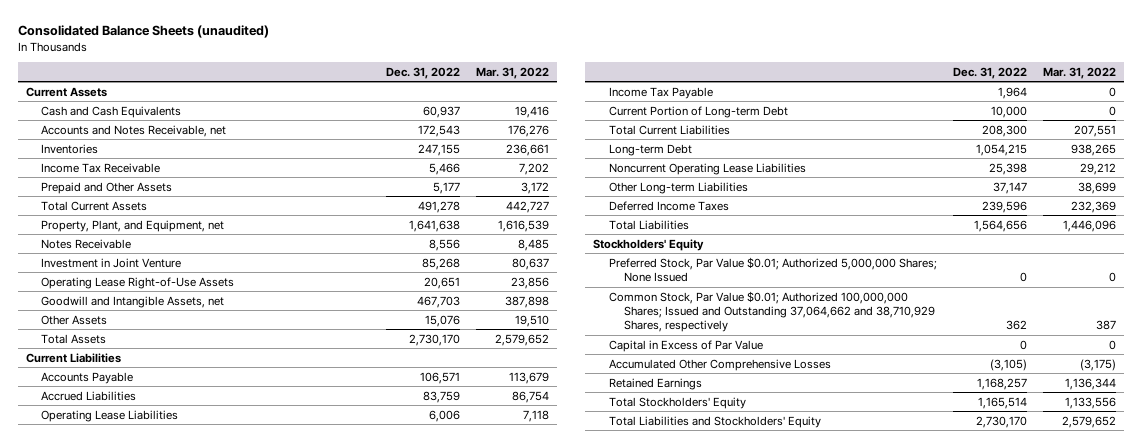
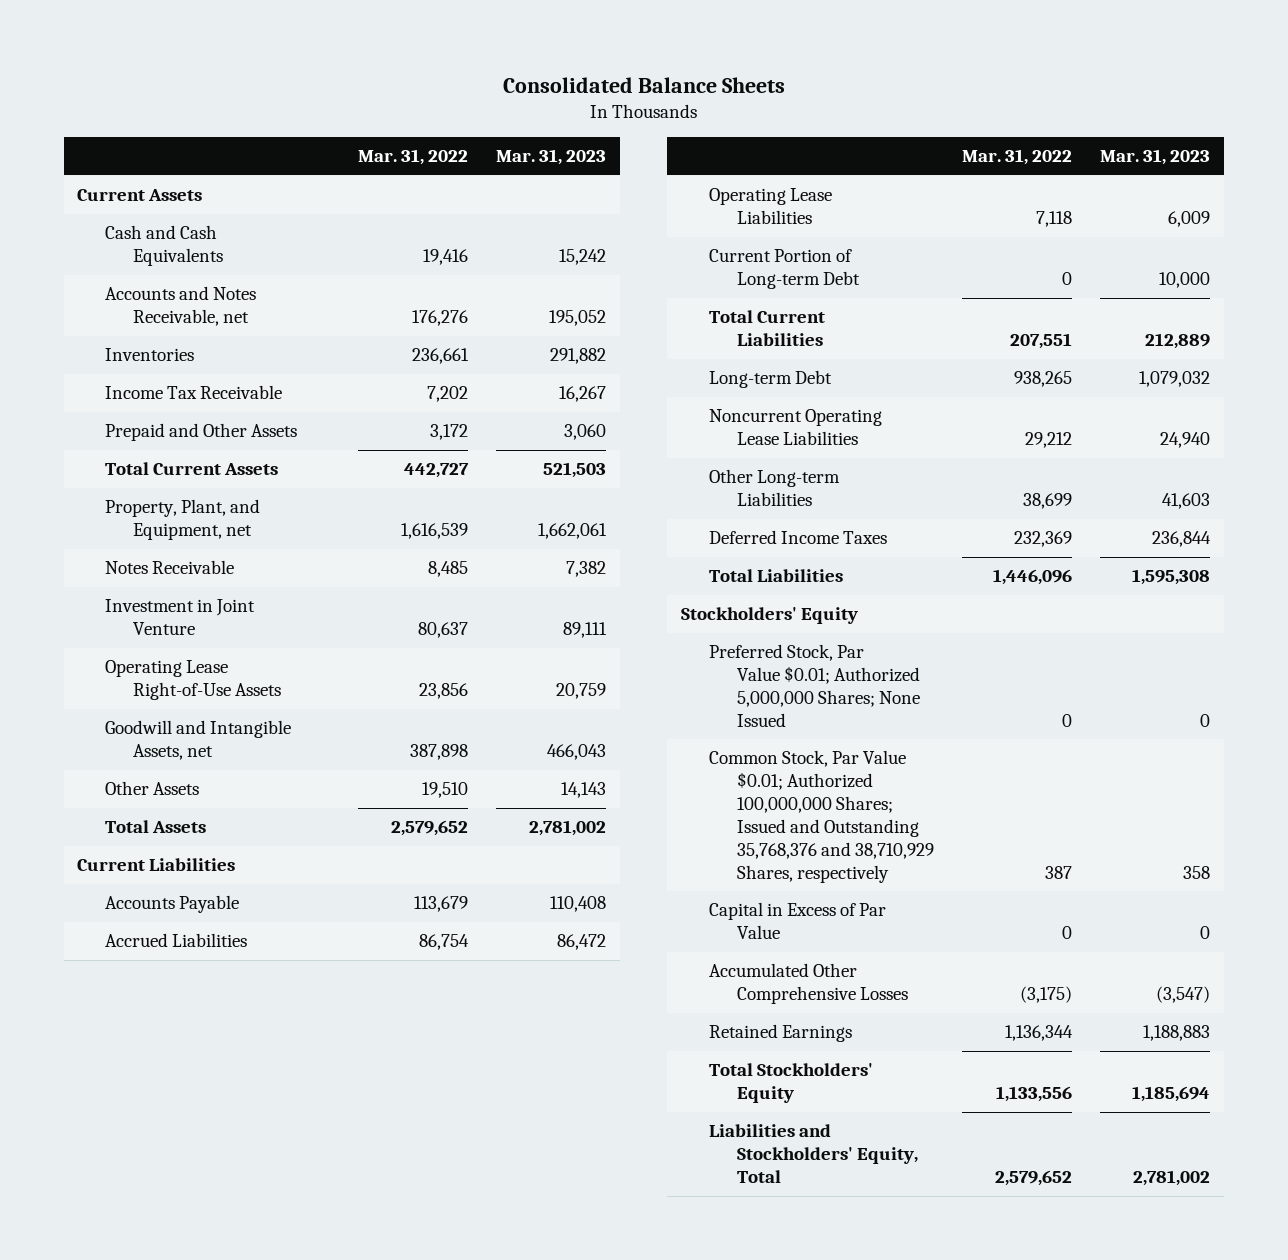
- Consolidated Balance Sheets (unaudited)
+ Consolidated Balance Sheets
- | Dec. 31, 2022 | Mar. 31, 2022
+ | Mar. 31, 2022 | Mar. 31, 2023
- Income Tax Payable | 1,964 | 0
- Common Stock, Par Value $0.01; Authorized 100,000,000 Shares; Issued and Outstanding 37,064,662 and 38,710,929 Shares, respectively | 362 | 387
+ Common Stock, Par Value $0.01; Authorized 100,000,000 Shares; Issued and Outstanding 35,768,376 and 38,710,929 Shares, respectively | 387 | 358
- Total Liabilities and Stockholders' Equity | 2,730,170 | 2,579,652
+ Liabilities and Stockholders' Equity, Total | 2,579,652 | 2,781,002

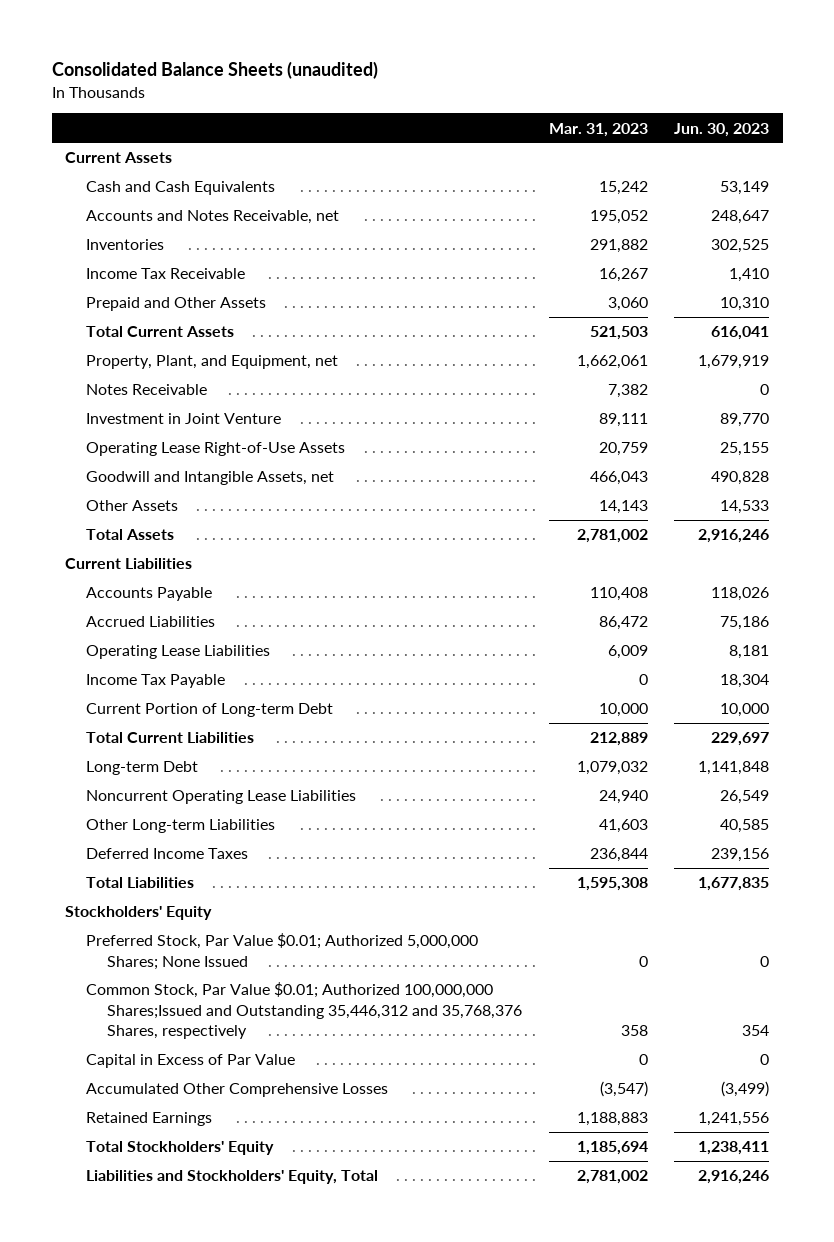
- Consolidated Balance Sheets
+ Consolidated Balance Sheets (unaudited)
- | Mar. 31, 2022 | Mar. 31, 2023
+ | Mar. 31, 2023 | Jun. 30, 2023
+ Income Tax Payable | 0 | 18,304
- Common Stock, Par Value $0.01; Authorized 100,000,000 Shares; Issued and Outstanding 35,768,376 and 38,710,929 Shares, respectively | 387 | 358
+ Common Stock, Par Value $0.01; Authorized 100,000,000 Shares;Issued and Outstanding 35,446,312 and 35,768,376 Shares, respectively | 358 | 354

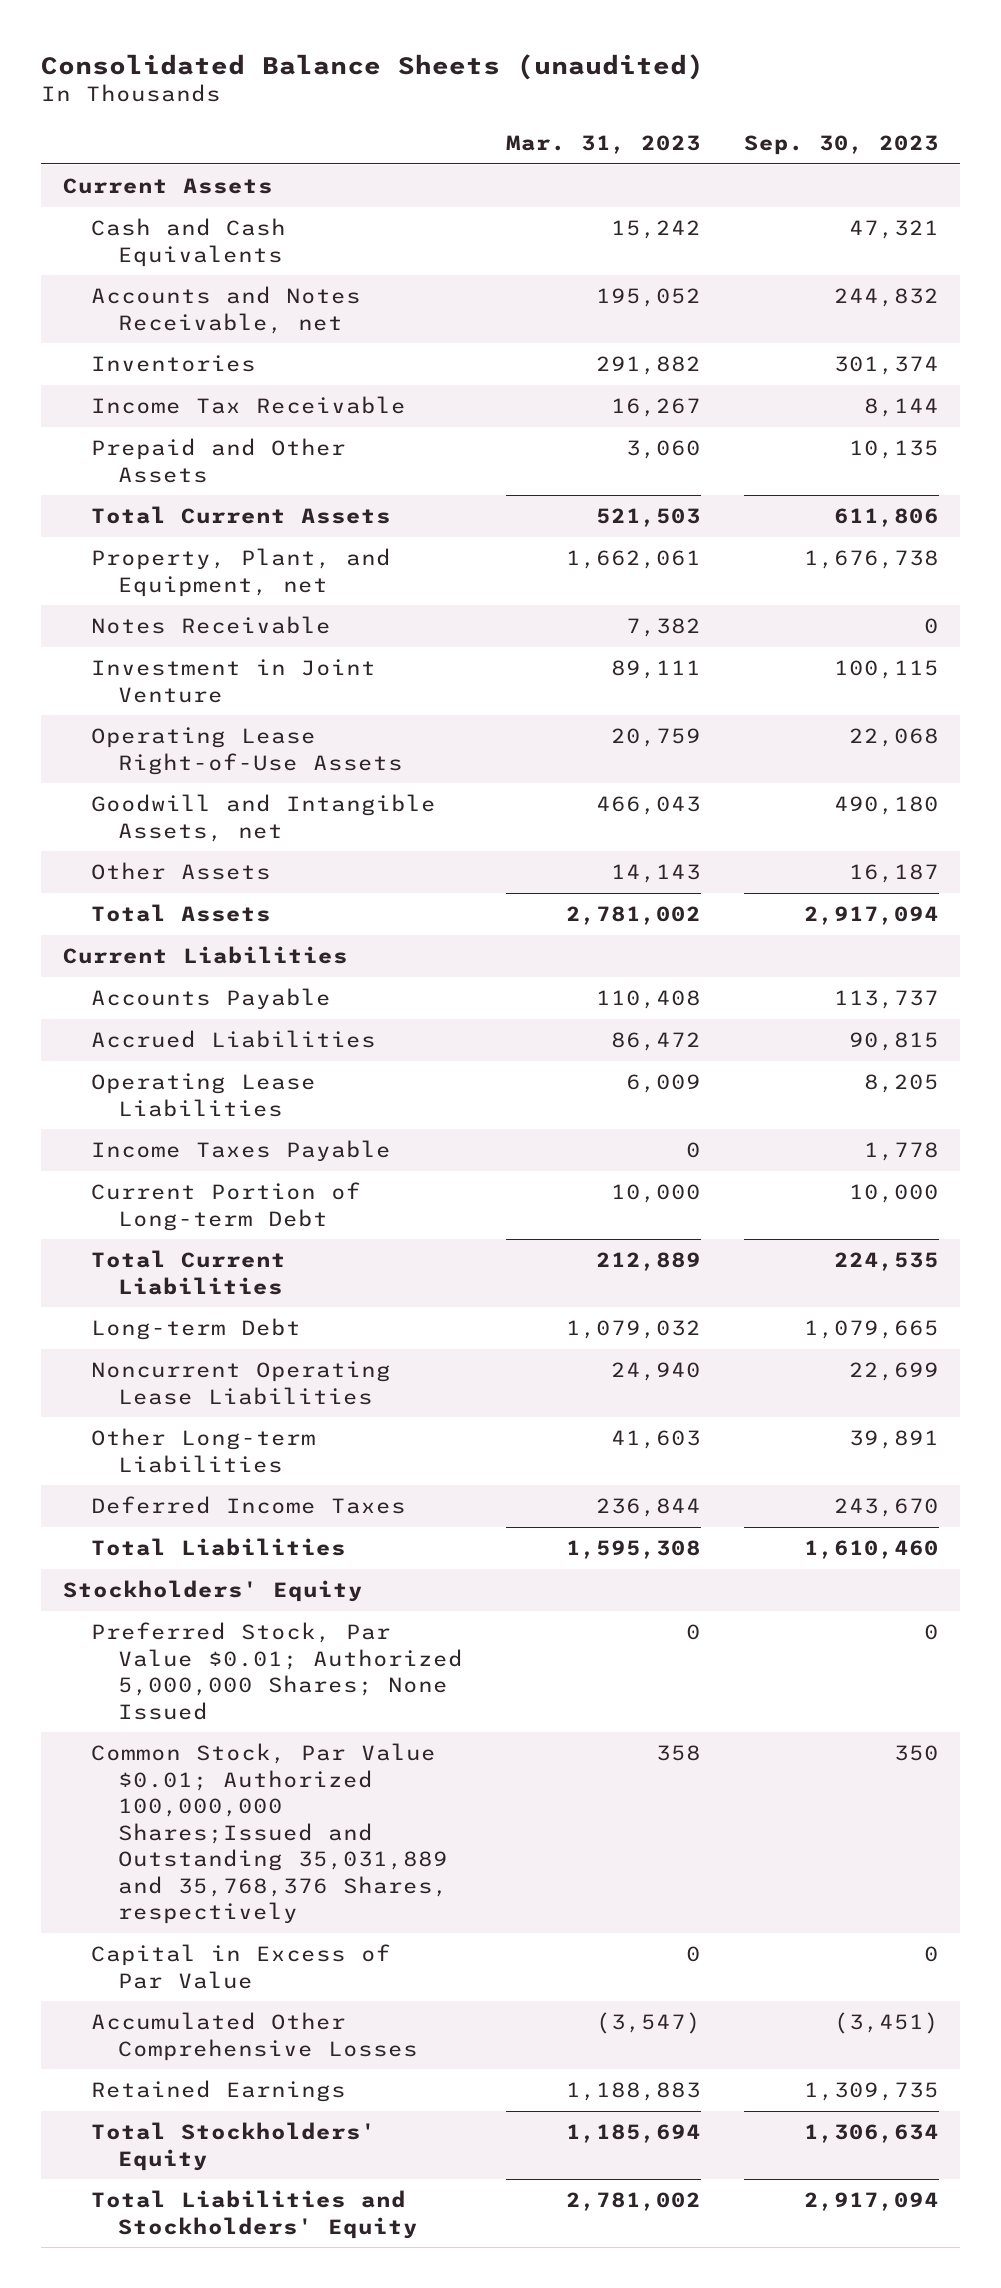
- | Mar. 31, 2023 | Jun. 30, 2023
+ | Mar. 31, 2023 | Sep. 30, 2023
- Income Tax Payable | 0 | 18,304
+ Income Taxes Payable | 0 | 1,778
- Common Stock, Par Value $0.01; Authorized 100,000,000 Shares;Issued and Outstanding 35,446,312 and 35,768,376 Shares, respectively | 358 | 354
+ Common Stock, Par Value $0.01; Authorized 100,000,000 Shares;Issued and Outstanding 35,031,889 and 35,768,376 Shares, respectively | 358 | 350
- Liabilities and Stockholders' Equity, Total | 2,781,002 | 2,916,246
+ Total Liabilities and Stockholders' Equity | 2,781,002 | 2,917,094

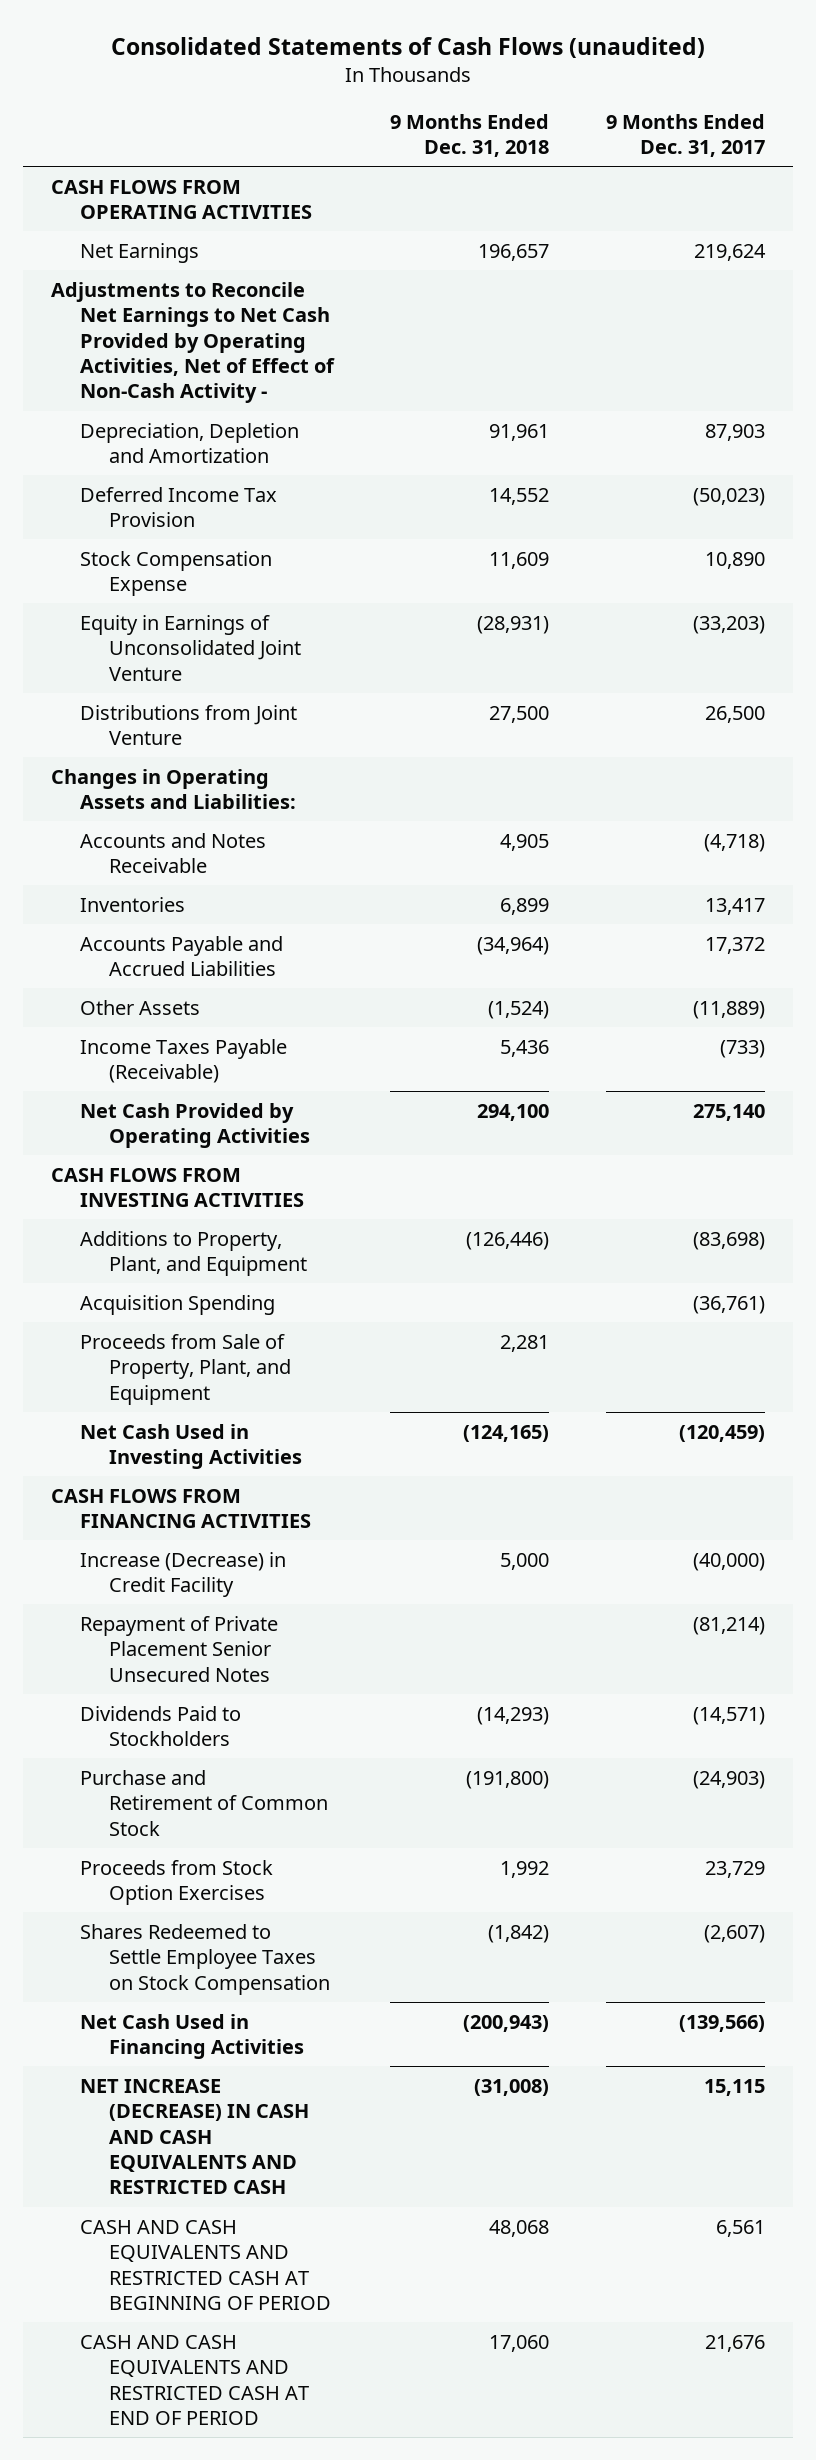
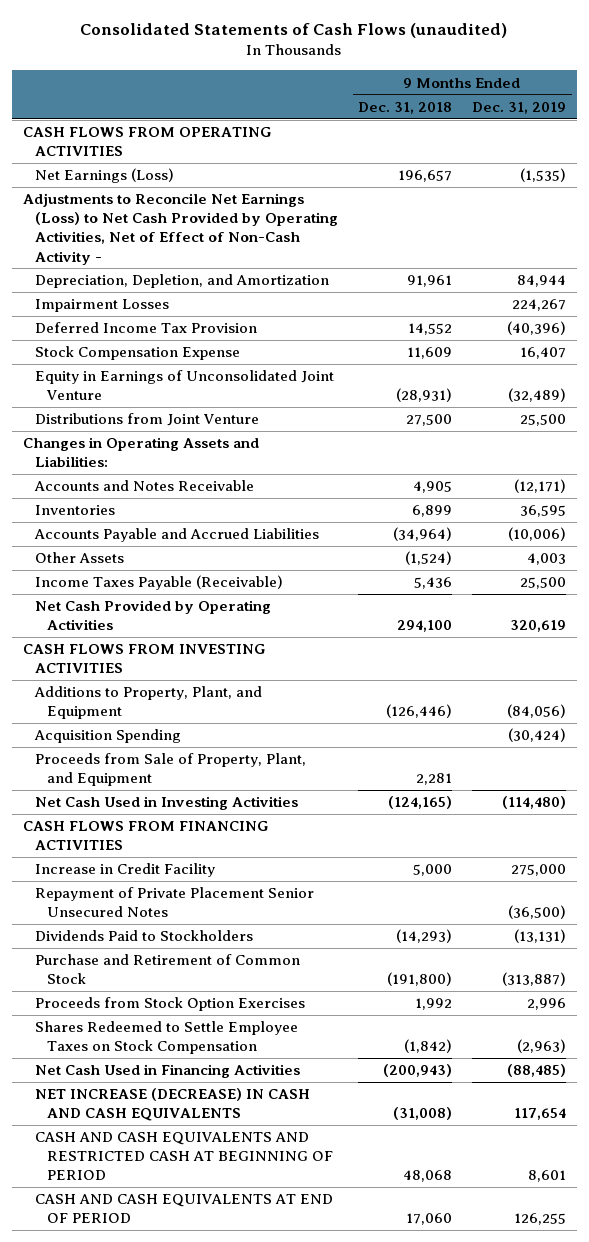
- | 9 Months Ended Dec. 31, 2018 | 9 Months Ended Dec. 31, 2017
+ | 9 Months Ended Dec. 31, 2018 | 9 Months Ended Dec. 31, 2019
- Net Earnings | 196,657 | 219,624
- Adjustments to Reconcile Net Earnings to Net Cash Provided by Operating Activities, Net of Effect of Non-Cash Activity -
- Depreciation, Depletion and Amortization | 91,961 | 87,903
+ Net Earnings (Loss) | 196,657 | (1,535)
+ Adjustments to Reconcile Net Earnings (Loss) to Net Cash Provided by Operating Activities, Net of Effect of Non-Cash Activity -
+ Depreciation, Depletion, and Amortization | 91,961 | 84,944
+ Impairment Losses | | 224,267
- Increase (Decrease) in Credit Facility | 5,000 | (40,000)
+ Increase in Credit Facility | 5,000 | 275,000
- NET INCREASE (DECREASE) IN CASH AND CASH EQUIVALENTS AND RESTRICTED CASH | (31,008) | 15,115
+ NET INCREASE (DECREASE) IN CASH AND CASH EQUIVALENTS | (31,008) | 117,654
- CASH AND CASH EQUIVALENTS AND RESTRICTED CASH AT END OF PERIOD | 17,060 | 21,676
+ CASH AND CASH EQUIVALENTS AT END OF PERIOD | 17,060 | 126,255

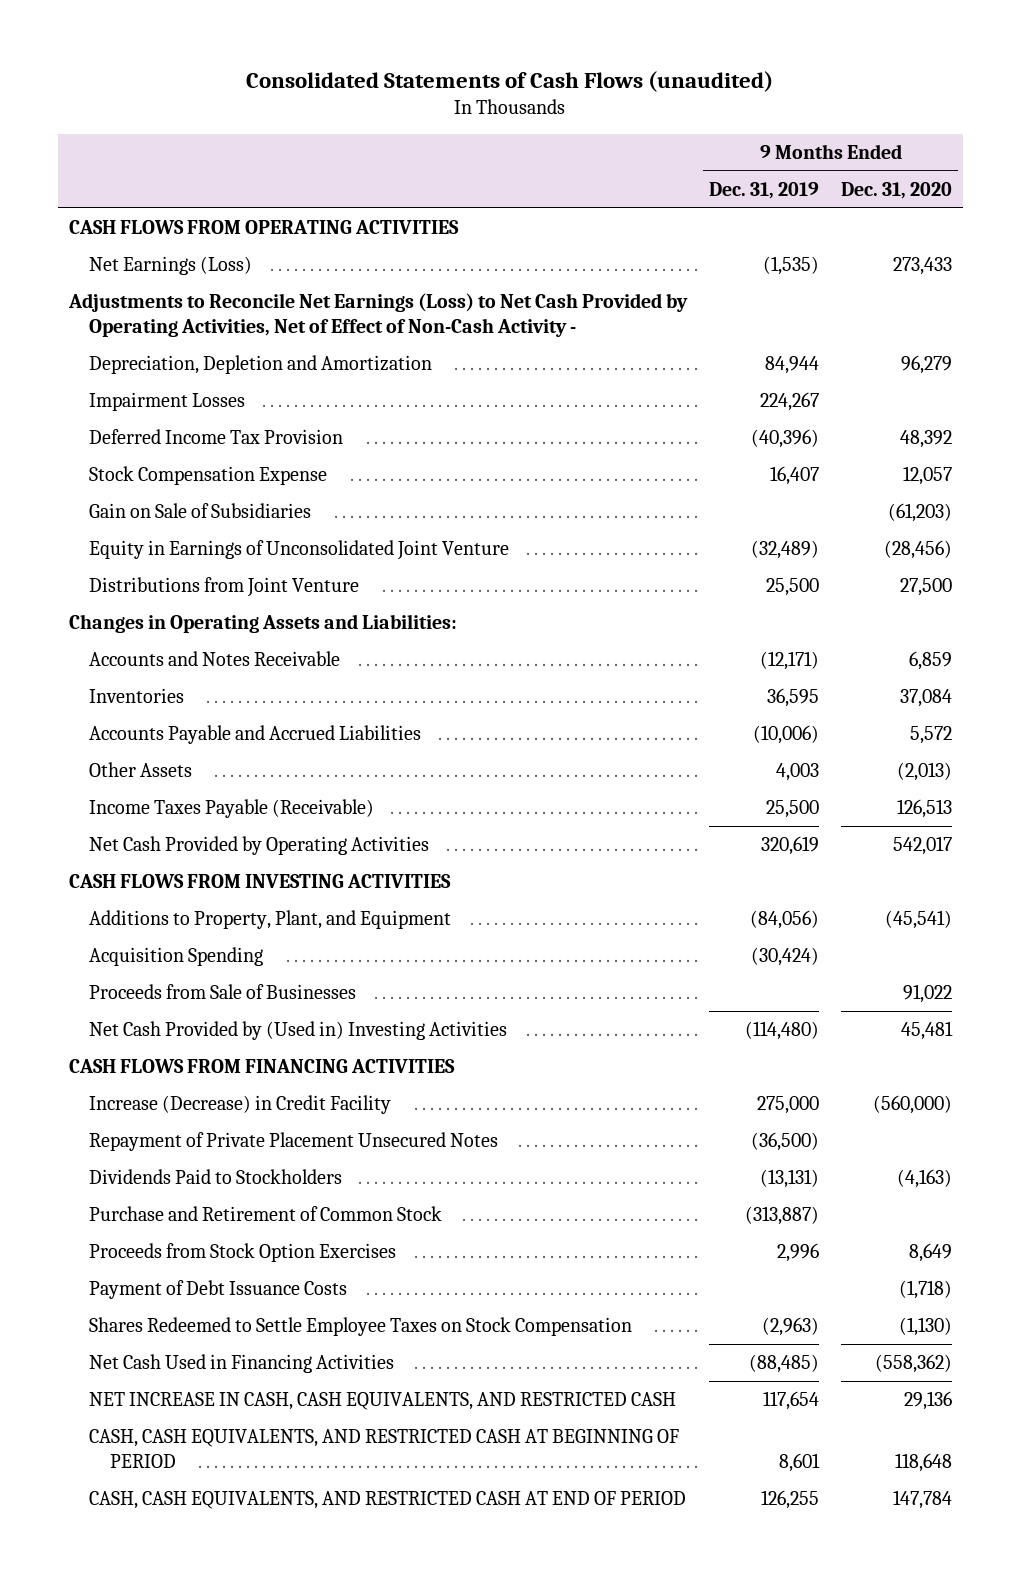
- | 9 Months Ended Dec. 31, 2018 | 9 Months Ended Dec. 31, 2019
+ | 9 Months Ended Dec. 31, 2019 | 9 Months Ended Dec. 31, 2020
- Depreciation, Depletion, and Amortization | 91,961 | 84,944
+ Depreciation, Depletion and Amortization | 84,944 | 96,279
+ Gain on Sale of Subsidiaries | | (61,203)
- Proceeds from Sale of Property, Plant, and Equipment | 2,281 |
- Net Cash Used in Investing Activities | (124,165) | (114,480)
+ Proceeds from Sale of Businesses | | 91,022
+ Net Cash Provided by (Used in) Investing Activities | (114,480) | 45,481
- Increase in Credit Facility | 5,000 | 275,000
- Repayment of Private Placement Senior Unsecured Notes | | (36,500)
+ Increase (Decrease) in Credit Facility | 275,000 | (560,000)
+ Repayment of Private Placement Unsecured Notes | (36,500) |
+ Payment of Debt Issuance Costs | | (1,718)
- NET INCREASE (DECREASE) IN CASH AND CASH EQUIVALENTS | (31,008) | 117,654
- CASH AND CASH EQUIVALENTS AND RESTRICTED CASH AT BEGINNING OF PERIOD | 48,068 | 8,601
- CASH AND CASH EQUIVALENTS AT END OF PERIOD | 17,060 | 126,255
+ NET INCREASE IN CASH, CASH EQUIVALENTS, AND RESTRICTED CASH | 117,654 | 29,136
+ CASH, CASH EQUIVALENTS, AND RESTRICTED CASH AT BEGINNING OF PERIOD | 8,601 | 118,648
+ CASH, CASH EQUIVALENTS, AND RESTRICTED CASH AT END OF PERIOD | 126,255 | 147,784

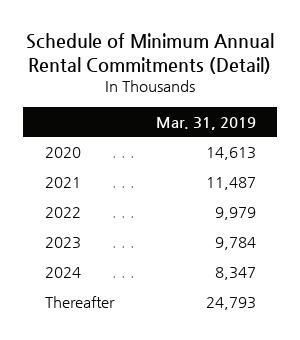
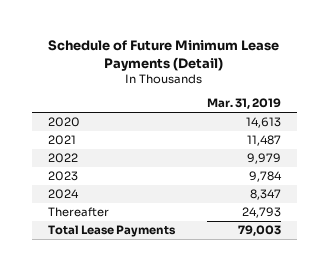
- Schedule of Minimum Annual Rental Commitments (Detail)
+ Schedule of Future Minimum Lease Payments (Detail)
+ Total Lease Payments | 79,003

